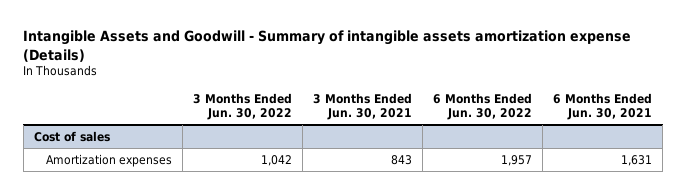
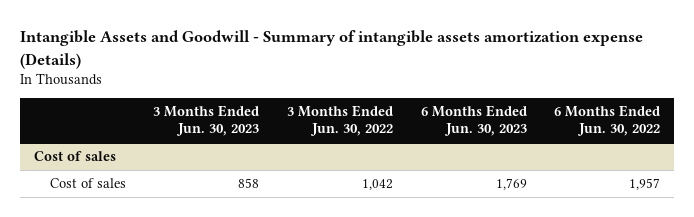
- | 3 Months Ended Jun. 30, 2022 | 3 Months Ended Jun. 30, 2021 | 6 Months Ended Jun. 30, 2022 | 6 Months Ended Jun. 30, 2021
+ | 3 Months Ended Jun. 30, 2023 | 3 Months Ended Jun. 30, 2022 | 6 Months Ended Jun. 30, 2023 | 6 Months Ended Jun. 30, 2022
@ Cost of sales
- Amortization expenses | 1,042 | 843 | 1,957 | 1,631
+ Cost of sales | 858 | 1,042 | 1,769 | 1,957

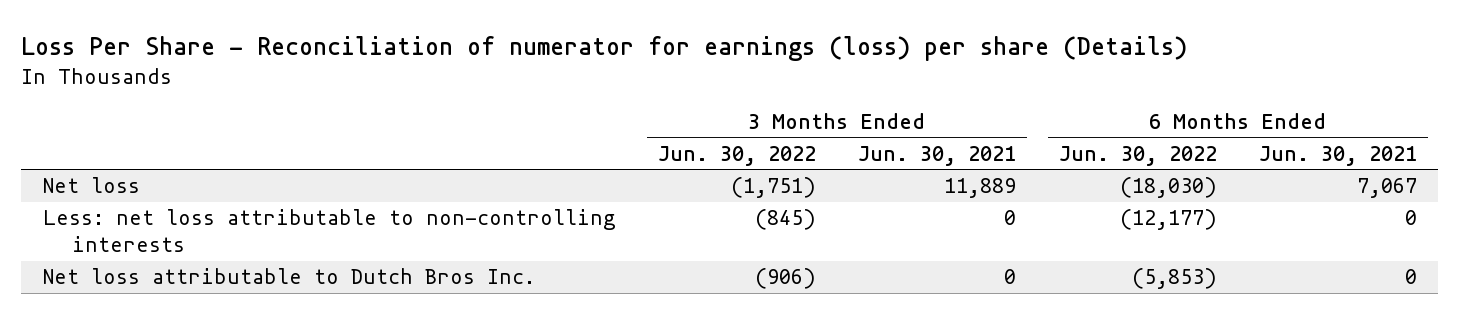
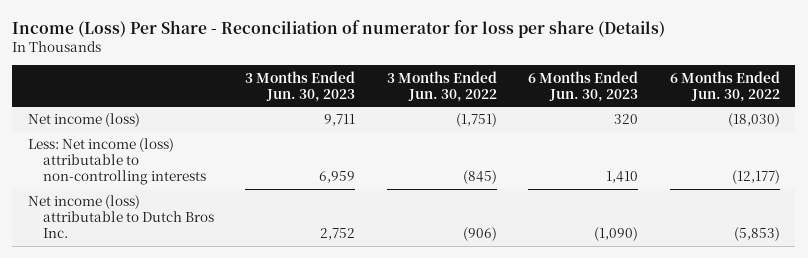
- Loss Per Share - Reconciliation of numerator for earnings (loss) per share (Details)
+ Income (Loss) Per Share - Reconciliation of numerator for loss per share (Details)
- | 3 Months Ended Jun. 30, 2022 | 3 Months Ended Jun. 30, 2021 | 6 Months Ended Jun. 30, 2022 | 6 Months Ended Jun. 30, 2021
+ | 3 Months Ended Jun. 30, 2023 | 3 Months Ended Jun. 30, 2022 | 6 Months Ended Jun. 30, 2023 | 6 Months Ended Jun. 30, 2022
- Net loss | (1,751) | 11,889 | (18,030) | 7,067
- Less: net loss attributable to non-controlling interests | (845) | 0 | (12,177) | 0
- Net loss attributable to Dutch Bros Inc. | (906) | 0 | (5,853) | 0
+ Net income (loss) | 9,711 | (1,751) | 320 | (18,030)
+ Less: Net income (loss) attributable to non-controlling interests | 6,959 | (845) | 1,410 | (12,177)
+ Net income (loss) attributable to Dutch Bros Inc. | 2,752 | (906) | (1,090) | (5,853)

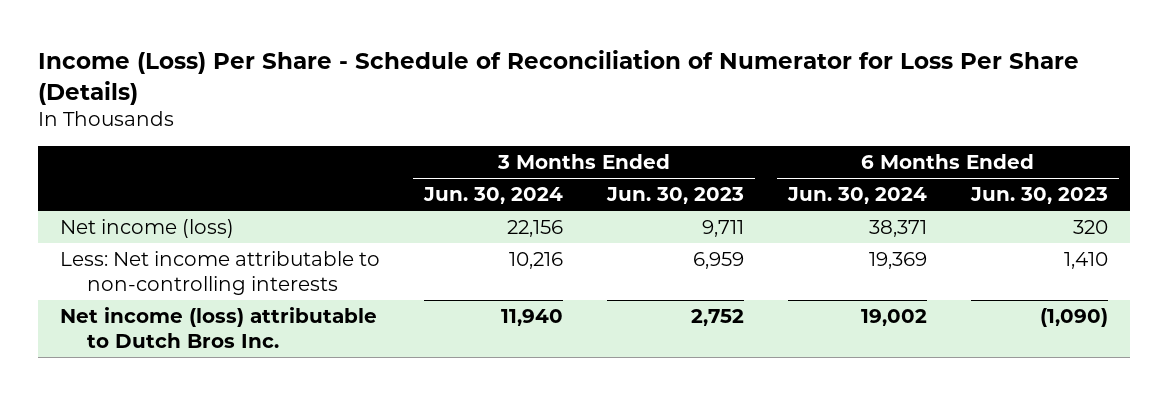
- Income (Loss) Per Share - Reconciliation of numerator for loss per share (Details)
+ Income (Loss) Per Share - Schedule of Reconciliation of Numerator for Loss Per Share (Details)
- | 3 Months Ended Jun. 30, 2023 | 3 Months Ended Jun. 30, 2022 | 6 Months Ended Jun. 30, 2023 | 6 Months Ended Jun. 30, 2022
+ | 3 Months Ended Jun. 30, 2024 | 3 Months Ended Jun. 30, 2023 | 6 Months Ended Jun. 30, 2024 | 6 Months Ended Jun. 30, 2023
- Less: Net income (loss) attributable to non-controlling interests | 6,959 | (845) | 1,410 | (12,177)
+ Less: Net income attributable to non-controlling interests | 10,216 | 6,959 | 19,369 | 1,410

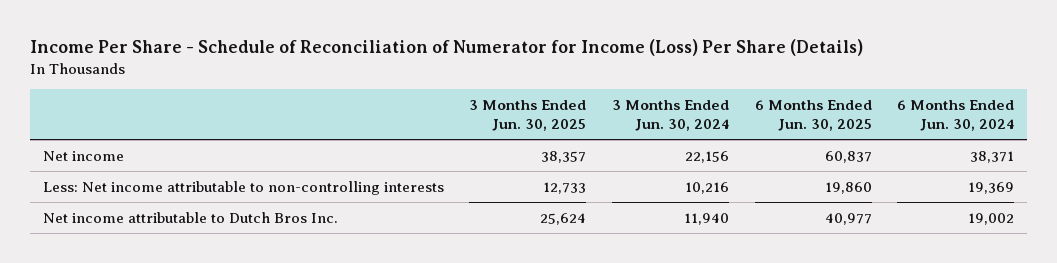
- Income (Loss) Per Share - Schedule of Reconciliation of Numerator for Loss Per Share (Details)
+ Income Per Share - Schedule of Reconciliation of Numerator for Income (Loss) Per Share (Details)
- | 3 Months Ended Jun. 30, 2024 | 3 Months Ended Jun. 30, 2023 | 6 Months Ended Jun. 30, 2024 | 6 Months Ended Jun. 30, 2023
+ | 3 Months Ended Jun. 30, 2025 | 3 Months Ended Jun. 30, 2024 | 6 Months Ended Jun. 30, 2025 | 6 Months Ended Jun. 30, 2024
- Net income (loss) | 22,156 | 9,711 | 38,371 | 320
+ Net income | 38,357 | 22,156 | 60,837 | 38,371
- Net income (loss) attributable to Dutch Bros Inc. | 11,940 | 2,752 | 19,002 | (1,090)
+ Net income attributable to Dutch Bros Inc. | 25,624 | 11,940 | 40,977 | 19,002

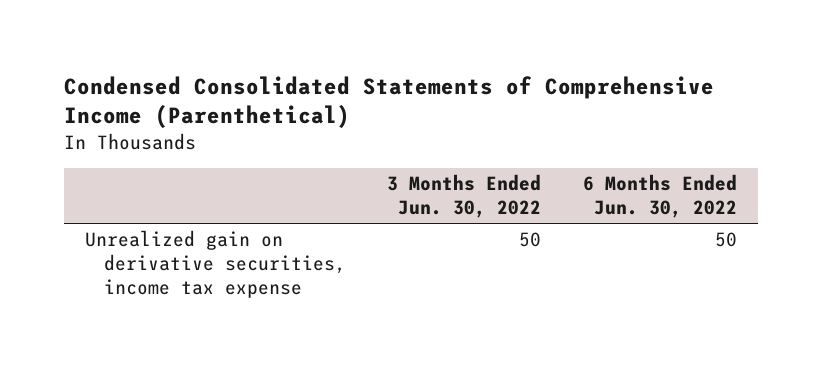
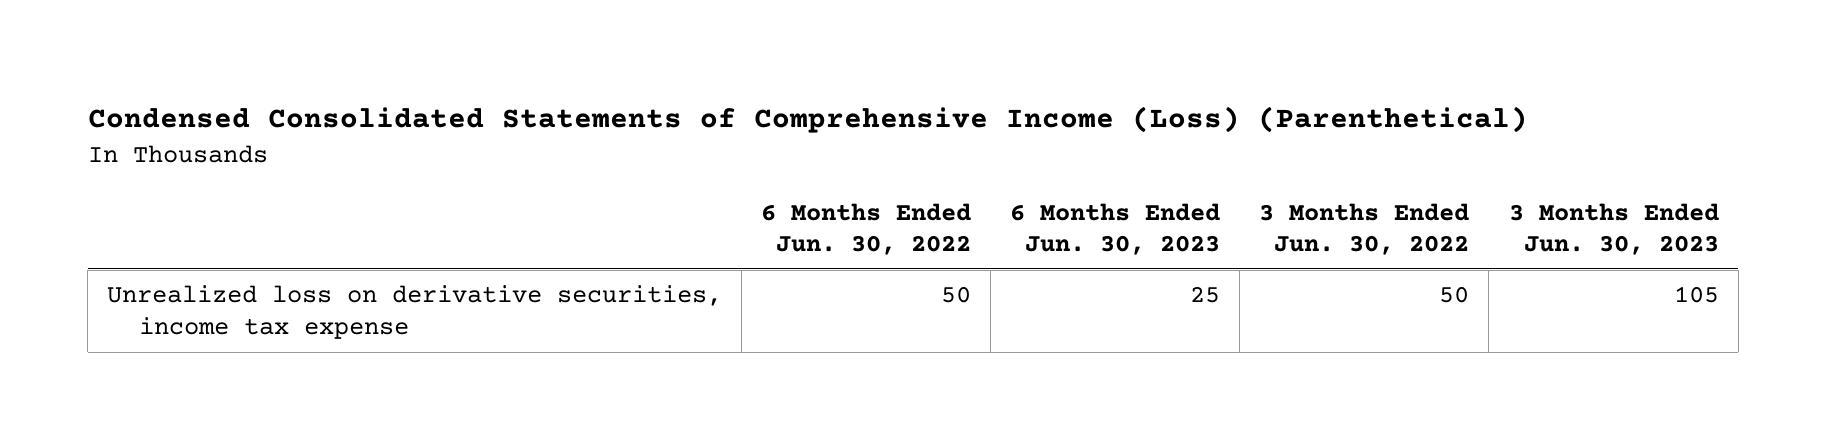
- Condensed Consolidated Statements of Comprehensive Income (Parenthetical)
+ Condensed Consolidated Statements of Comprehensive Income (Loss) (Parenthetical)
- | 3 Months Ended Jun. 30, 2022 | 6 Months Ended Jun. 30, 2022
+ | 6 Months Ended Jun. 30, 2022 | 6 Months Ended Jun. 30, 2023 | 3 Months Ended Jun. 30, 2022 | 3 Months Ended Jun. 30, 2023
- Unrealized gain on derivative securities, income tax expense | 50 | 50
+ Unrealized loss on derivative securities, income tax expense | 50 | 25 | 50 | 105

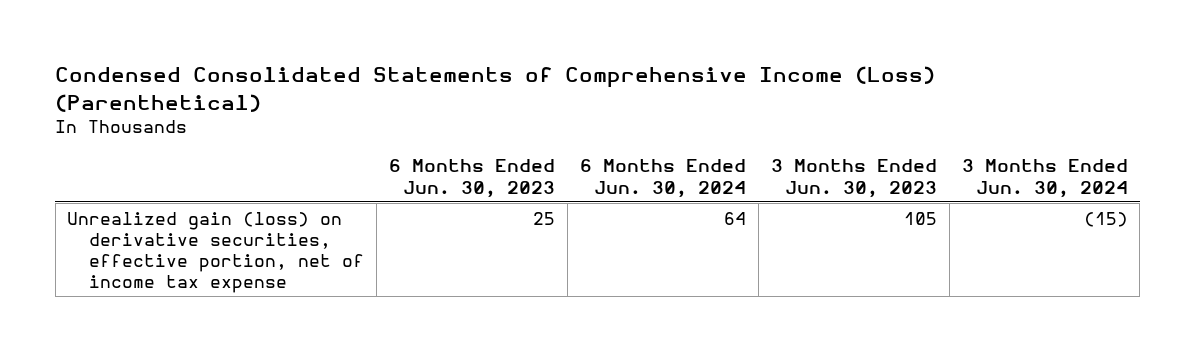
- | 6 Months Ended Jun. 30, 2022 | 6 Months Ended Jun. 30, 2023 | 3 Months Ended Jun. 30, 2022 | 3 Months Ended Jun. 30, 2023
+ | 6 Months Ended Jun. 30, 2023 | 6 Months Ended Jun. 30, 2024 | 3 Months Ended Jun. 30, 2023 | 3 Months Ended Jun. 30, 2024
- Unrealized loss on derivative securities, income tax expense | 50 | 25 | 50 | 105
+ Unrealized gain (loss) on derivative securities, effective portion, net of income tax expense | 25 | 64 | 105 | (15)

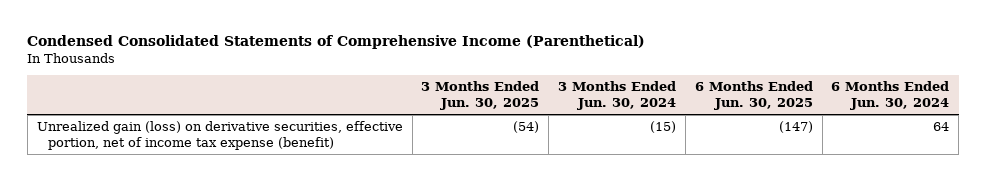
- Condensed Consolidated Statements of Comprehensive Income (Loss) (Parenthetical)
+ Condensed Consolidated Statements of Comprehensive Income (Parenthetical)
- | 6 Months Ended Jun. 30, 2023 | 6 Months Ended Jun. 30, 2024 | 3 Months Ended Jun. 30, 2023 | 3 Months Ended Jun. 30, 2024
+ | 3 Months Ended Jun. 30, 2025 | 3 Months Ended Jun. 30, 2024 | 6 Months Ended Jun. 30, 2025 | 6 Months Ended Jun. 30, 2024
- Unrealized gain (loss) on derivative securities, effective portion, net of income tax expense | 25 | 64 | 105 | (15)
+ Unrealized gain (loss) on derivative securities, effective portion, net of income tax expense (benefit) | (54) | (15) | (147) | 64

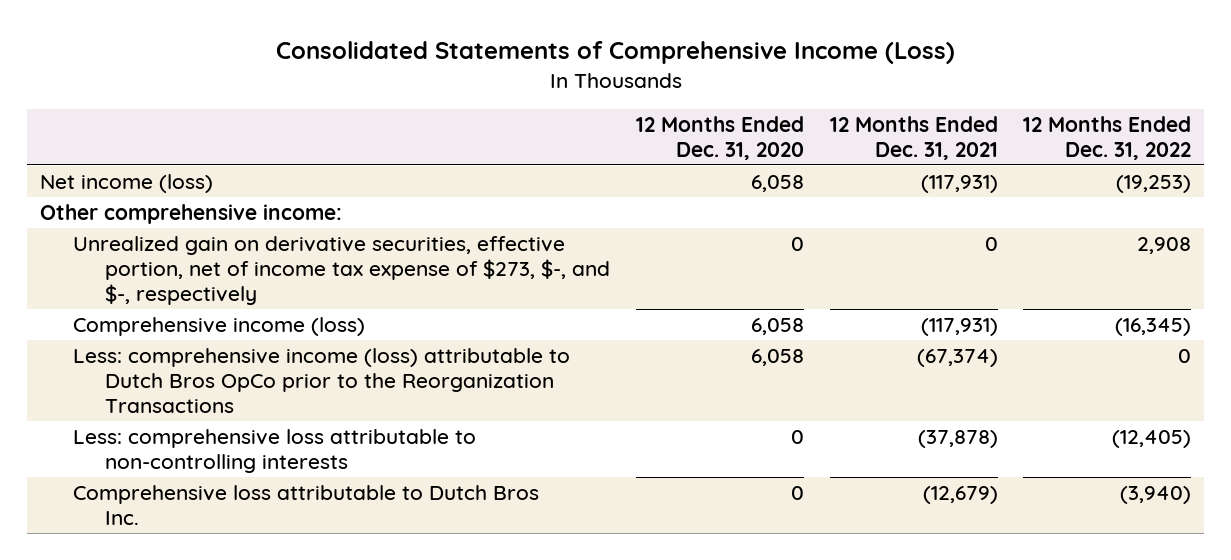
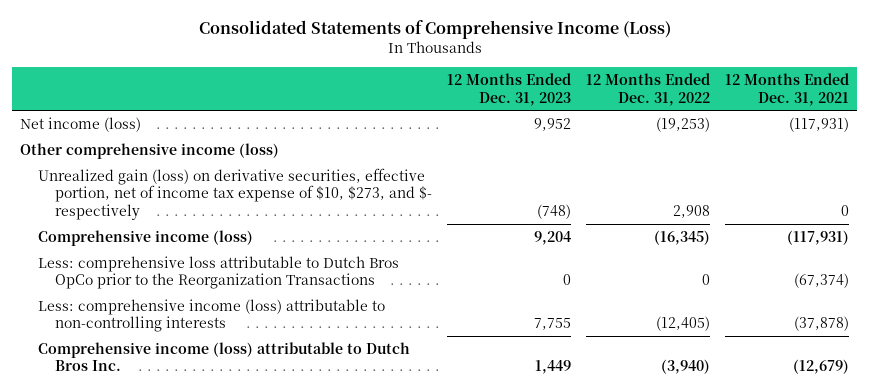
- | 12 Months Ended Dec. 31, 2020 | 12 Months Ended Dec. 31, 2021 | 12 Months Ended Dec. 31, 2022
+ | 12 Months Ended Dec. 31, 2023 | 12 Months Ended Dec. 31, 2022 | 12 Months Ended Dec. 31, 2021
- Other comprehensive income:
- Unrealized gain on derivative securities, effective portion, net of income tax expense of $273, $-, and $-, respectively | 0 | 0 | 2,908
+ Other comprehensive income (loss)
+ Unrealized gain (loss) on derivative securities, effective portion, net of income tax expense of $10, $273, and $- respectively | (748) | 2,908 | 0
- Less: comprehensive income (loss) attributable to Dutch Bros OpCo prior to the Reorganization Transactions | 6,058 | (67,374) | 0
- Less: comprehensive loss attributable to non-controlling interests | 0 | (37,878) | (12,405)
- Comprehensive loss attributable to Dutch Bros Inc. | 0 | (12,679) | (3,940)
+ Less: comprehensive loss attributable to Dutch Bros OpCo prior to the Reorganization Transactions | 0 | 0 | (67,374)
+ Less: comprehensive income (loss) attributable to non-controlling interests | 7,755 | (12,405) | (37,878)
+ Comprehensive income (loss) attributable to Dutch Bros Inc. | 1,449 | (3,940) | (12,679)

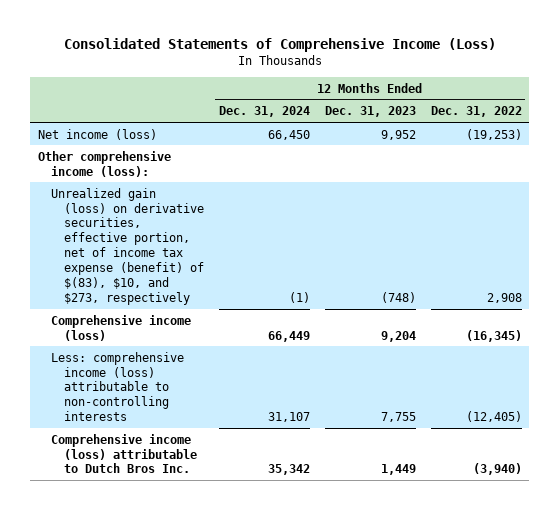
- | 12 Months Ended Dec. 31, 2023 | 12 Months Ended Dec. 31, 2022 | 12 Months Ended Dec. 31, 2021
+ | 12 Months Ended Dec. 31, 2024 | 12 Months Ended Dec. 31, 2023 | 12 Months Ended Dec. 31, 2022
- Other comprehensive income (loss)
- Unrealized gain (loss) on derivative securities, effective portion, net of income tax expense of $10, $273, and $- respectively | (748) | 2,908 | 0
+ Other comprehensive income (loss):
+ Unrealized gain (loss) on derivative securities, effective portion, net of income tax expense (benefit) of $(83), $10, and $273, respectively | (1) | (748) | 2,908
- Less: comprehensive loss attributable to Dutch Bros OpCo prior to the Reorganization Transactions | 0 | 0 | (67,374)

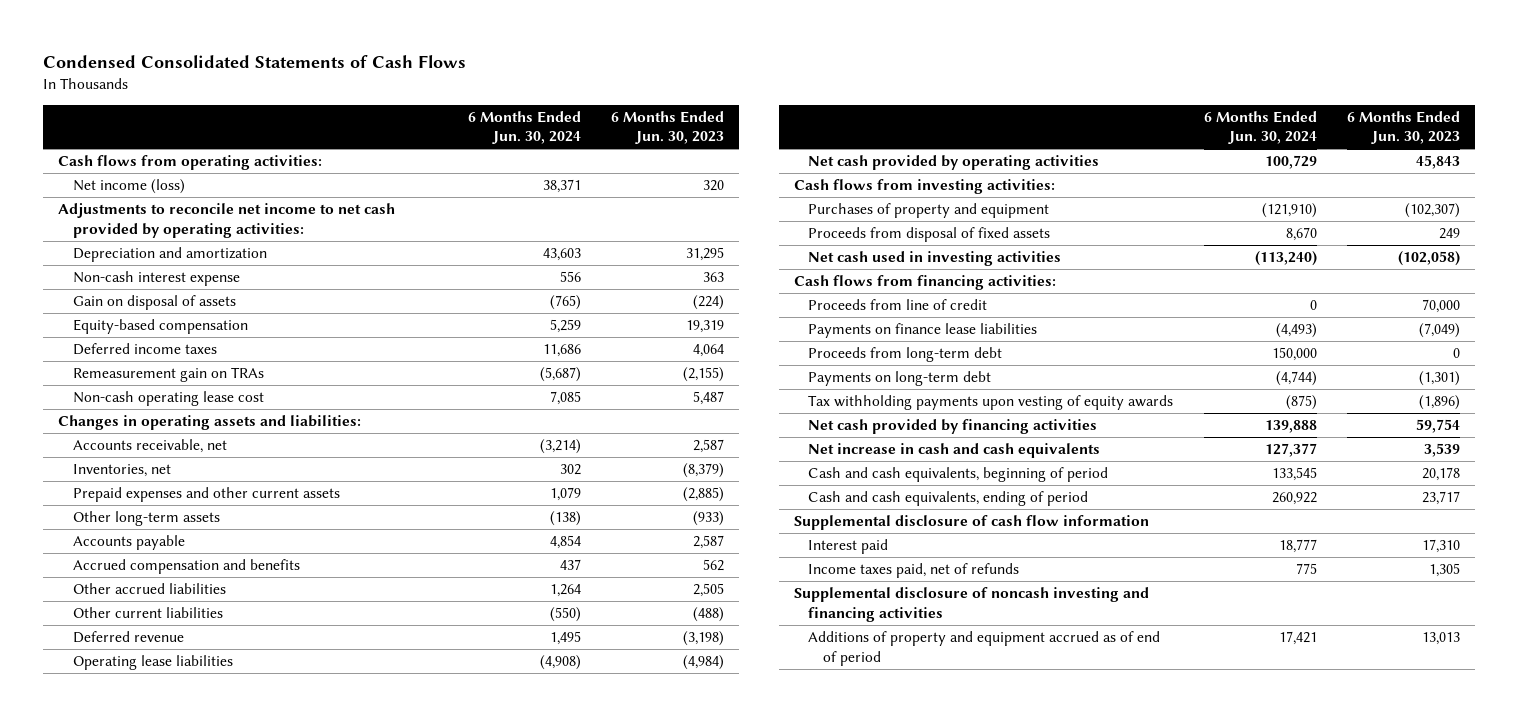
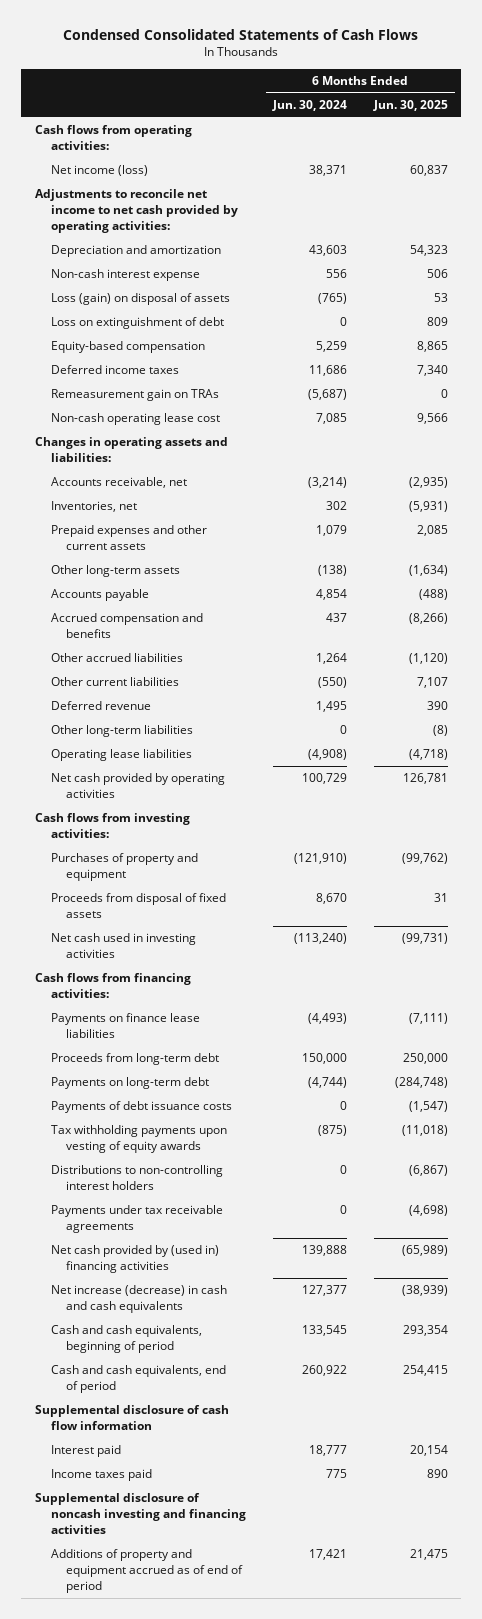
- | 6 Months Ended Jun. 30, 2024 | 6 Months Ended Jun. 30, 2023
+ | 6 Months Ended Jun. 30, 2024 | 6 Months Ended Jun. 30, 2025
- Gain on disposal of assets | (765) | (224)
+ Loss (gain) on disposal of assets | (765) | 53
+ Loss on extinguishment of debt | 0 | 809
+ Other long-term liabilities | 0 | (8)
- Proceeds from line of credit | 0 | 70,000
+ Payments of debt issuance costs | 0 | (1,547)
- Net cash provided by financing activities | 139,888 | 59,754
- Net increase in cash and cash equivalents | 127,377 | 3,539
+ Distributions to non-controlling interest holders | 0 | (6,867)
+ Payments under tax receivable agreements | 0 | (4,698)
+ Net cash provided by (used in) financing activities | 139,888 | (65,989)
+ Net increase (decrease) in cash and cash equivalents | 127,377 | (38,939)
- Cash and cash equivalents, ending of period | 260,922 | 23,717
+ Cash and cash equivalents, end of period | 260,922 | 254,415
- Income taxes paid, net of refunds | 775 | 1,305
+ Income taxes paid | 775 | 890

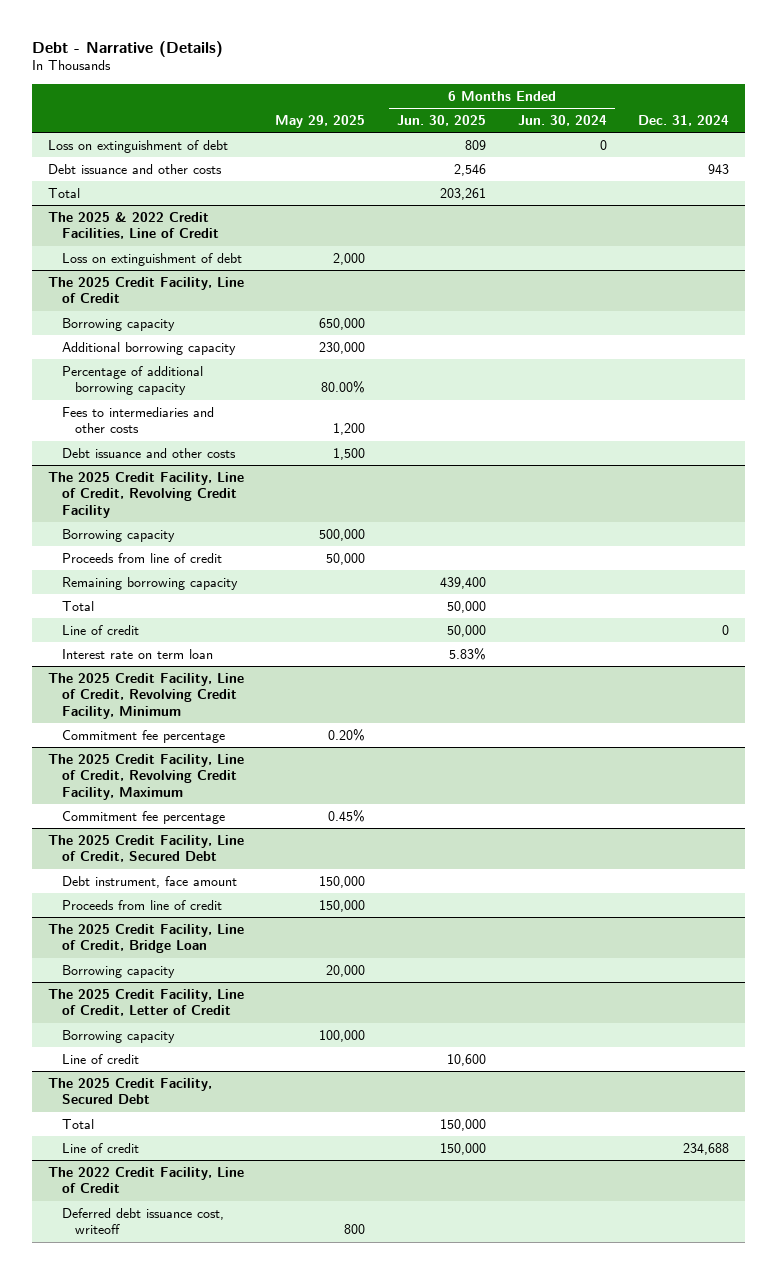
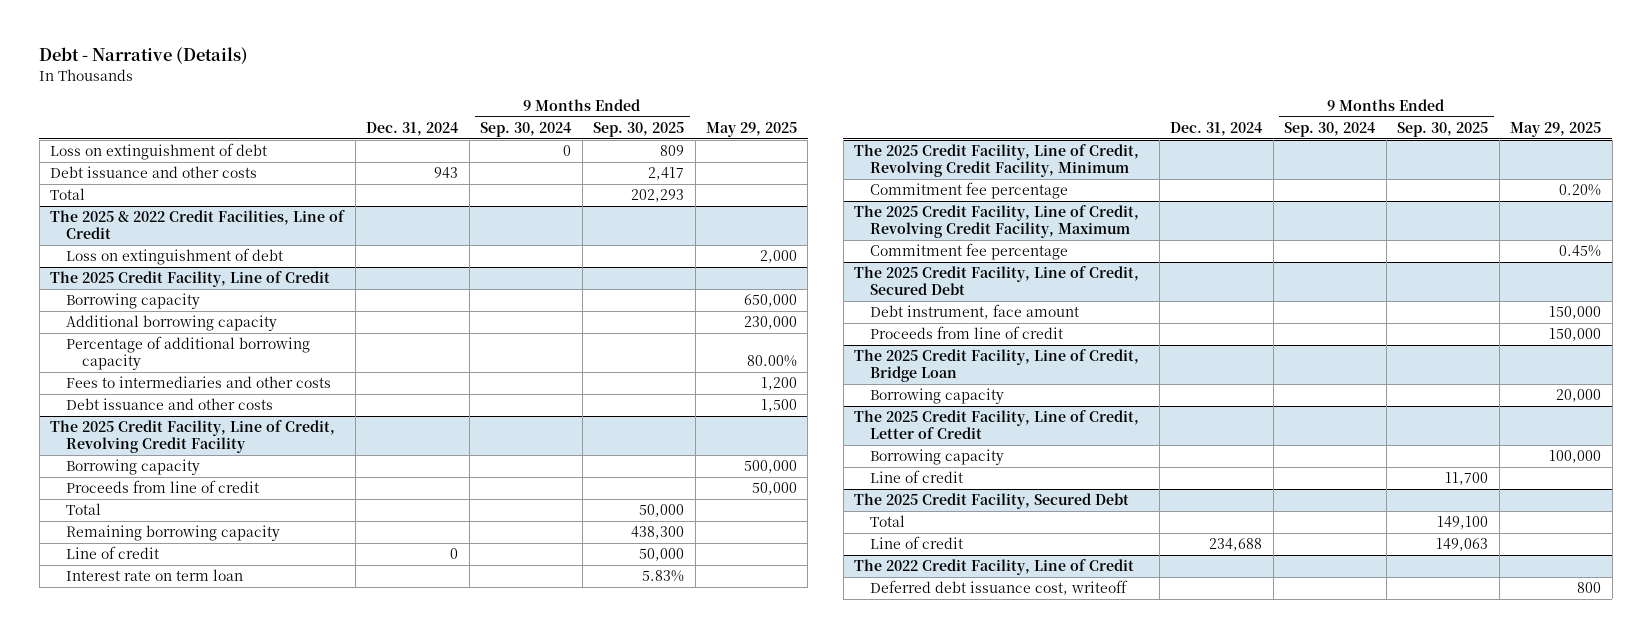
- | May 29, 2025 | 6 Months Ended Jun. 30, 2025 | 6 Months Ended Jun. 30, 2024 | Dec. 31, 2024
+ | Dec. 31, 2024 | 9 Months Ended Sep. 30, 2024 | 9 Months Ended Sep. 30, 2025 | May 29, 2025
@ The 2025 Credit Facility, Line of Credit, Revolving Credit Facility
moved down: Remaining borrowing capacity | | | 438,300 |

